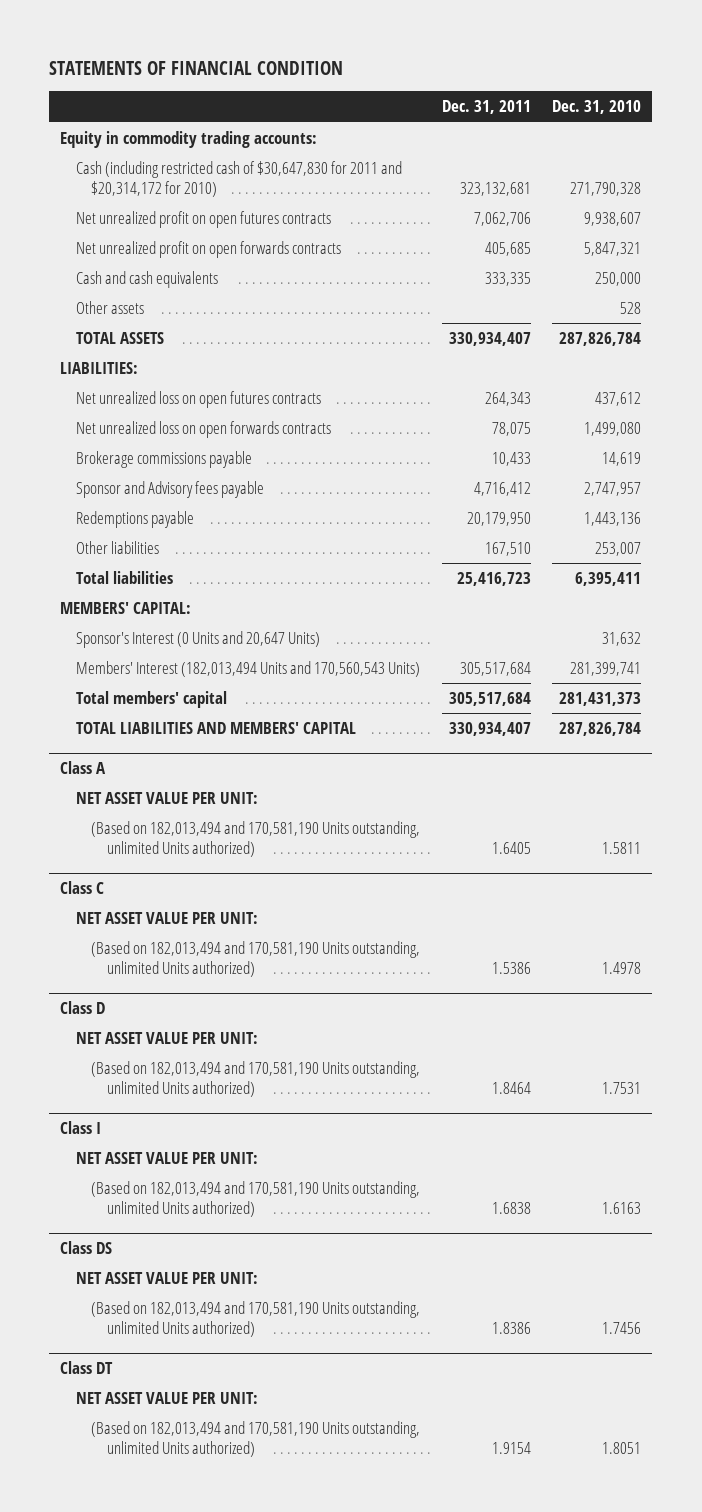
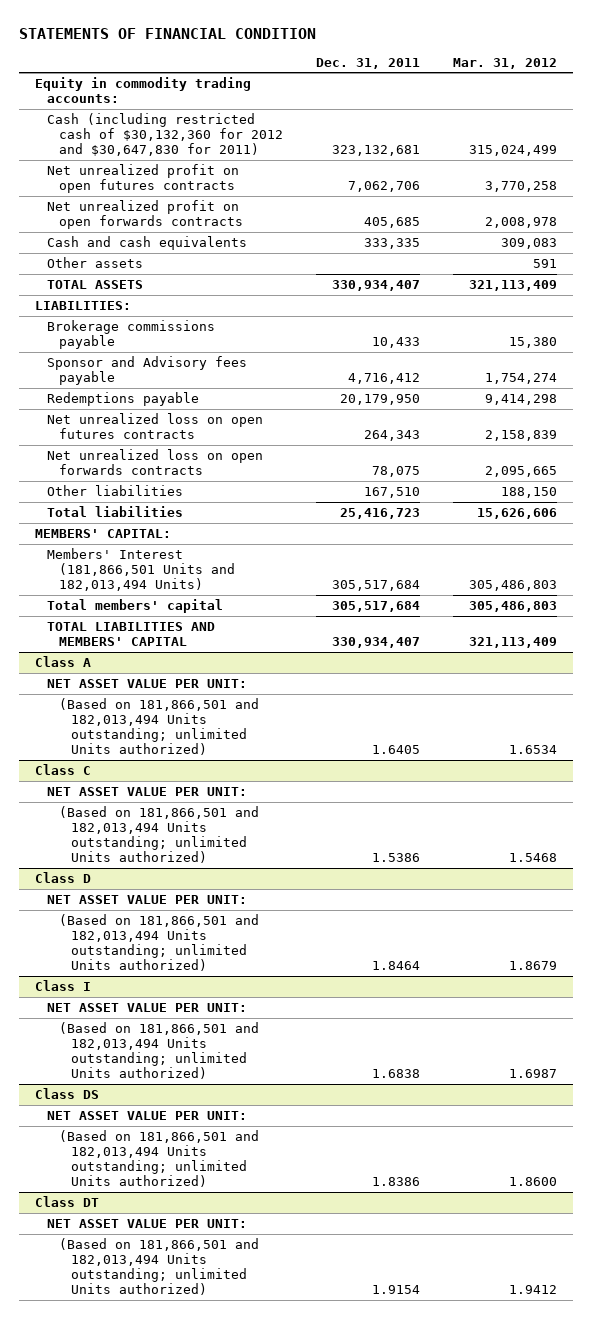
- | Dec. 31, 2011 | Dec. 31, 2010
+ | Dec. 31, 2011 | Mar. 31, 2012
- Cash (including restricted cash of $30,647,830 for 2011 and $20,314,172 for 2010) | 323,132,681 | 271,790,328
+ Cash (including restricted cash of $30,132,360 for 2012 and $30,647,830 for 2011) | 323,132,681 | 315,024,499
moved down: Net unrealized loss on open futures contracts | 264,343 | 2,158,839
moved down: Net unrealized loss on open forwards contracts | 78,075 | 2,095,665
- Sponsor's Interest (0 Units and 20,647 Units) | | 31,632
- Members' Interest (182,013,494 Units and 170,560,543 Units) | 305,517,684 | 281,399,741
+ Members' Interest (181,866,501 Units and 182,013,494 Units) | 305,517,684 | 305,486,803
@ Class A
- (Based on 182,013,494 and 170,581,190 Units outstanding, unlimited Units authorized) | 1.6405 | 1.5811
+ (Based on 181,866,501 and 182,013,494 Units outstanding; unlimited Units authorized) | 1.6405 | 1.6534
@ Class C
- (Based on 182,013,494 and 170,581,190 Units outstanding, unlimited Units authorized) | 1.5386 | 1.4978
+ (Based on 181,866,501 and 182,013,494 Units outstanding; unlimited Units authorized) | 1.5386 | 1.5468
@ Class D
- (Based on 182,013,494 and 170,581,190 Units outstanding, unlimited Units authorized) | 1.8464 | 1.7531
+ (Based on 181,866,501 and 182,013,494 Units outstanding; unlimited Units authorized) | 1.8464 | 1.8679
@ Class I
- (Based on 182,013,494 and 170,581,190 Units outstanding, unlimited Units authorized) | 1.6838 | 1.6163
+ (Based on 181,866,501 and 182,013,494 Units outstanding; unlimited Units authorized) | 1.6838 | 1.6987
@ Class DS
- (Based on 182,013,494 and 170,581,190 Units outstanding, unlimited Units authorized) | 1.8386 | 1.7456
+ (Based on 181,866,501 and 182,013,494 Units outstanding; unlimited Units authorized) | 1.8386 | 1.8600
@ Class DT
- (Based on 182,013,494 and 170,581,190 Units outstanding, unlimited Units authorized) | 1.9154 | 1.8051
+ (Based on 181,866,501 and 182,013,494 Units outstanding; unlimited Units authorized) | 1.9154 | 1.9412

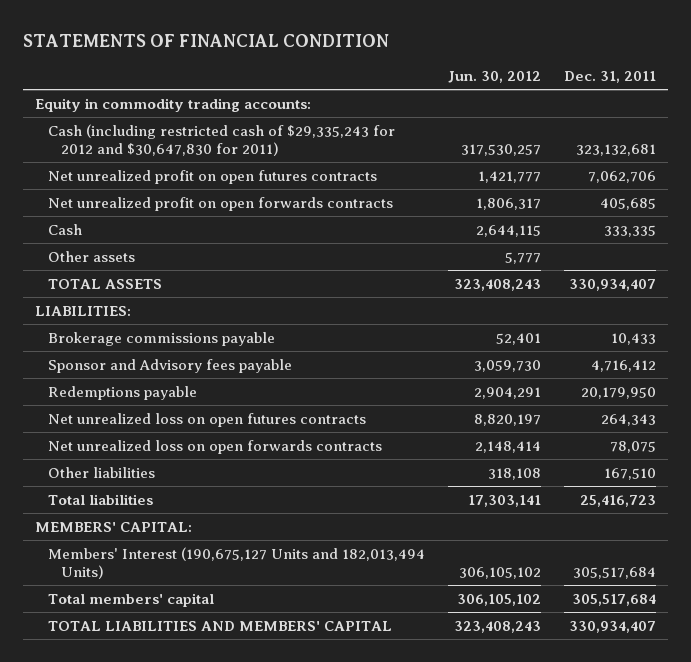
- | Dec. 31, 2011 | Mar. 31, 2012
+ | Jun. 30, 2012 | Dec. 31, 2011
- Cash (including restricted cash of $30,132,360 for 2012 and $30,647,830 for 2011) | 323,132,681 | 315,024,499
+ Cash (including restricted cash of $29,335,243 for 2012 and $30,647,830 for 2011) | 317,530,257 | 323,132,681
- Cash and cash equivalents | 333,335 | 309,083
+ Cash | 2,644,115 | 333,335
- Members' Interest (181,866,501 Units and 182,013,494 Units) | 305,517,684 | 305,486,803
+ Members' Interest (190,675,127 Units and 182,013,494 Units) | 306,105,102 | 305,517,684
- Class A
- NET ASSET VALUE PER UNIT:
- (Based on 181,866,501 and 182,013,494 Units outstanding; unlimited Units authorized) | 1.6405 | 1.6534
- Class C
- NET ASSET VALUE PER UNIT:
- (Based on 181,866,501 and 182,013,494 Units outstanding; unlimited Units authorized) | 1.5386 | 1.5468
- Class D
- NET ASSET VALUE PER UNIT:
- (Based on 181,866,501 and 182,013,494 Units outstanding; unlimited Units authorized) | 1.8464 | 1.8679
- Class I
- NET ASSET VALUE PER UNIT:
- (Based on 181,866,501 and 182,013,494 Units outstanding; unlimited Units authorized) | 1.6838 | 1.6987
- Class DS
- NET ASSET VALUE PER UNIT:
- (Based on 181,866,501 and 182,013,494 Units outstanding; unlimited Units authorized) | 1.8386 | 1.8600
- Class DT
- NET ASSET VALUE PER UNIT:
- (Based on 181,866,501 and 182,013,494 Units outstanding; unlimited Units authorized) | 1.9154 | 1.9412

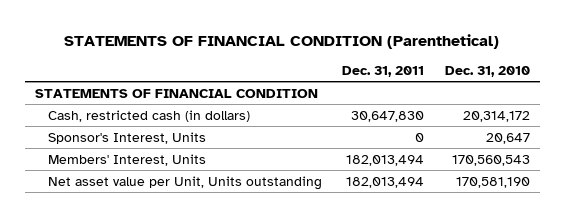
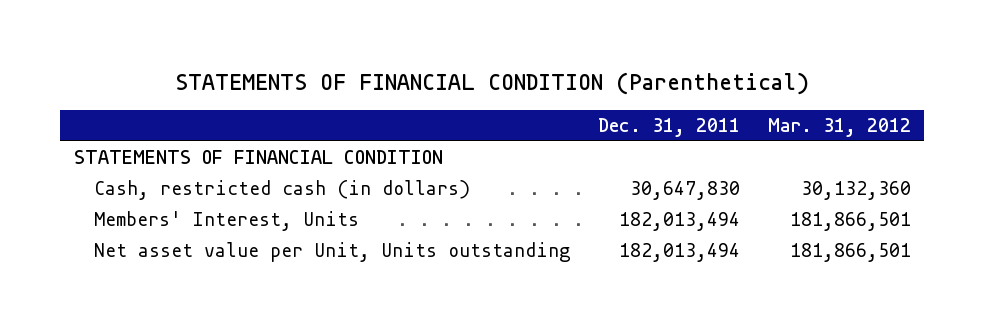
- | Dec. 31, 2011 | Dec. 31, 2010
+ | Dec. 31, 2011 | Mar. 31, 2012
- Sponsor's Interest, Units | 0 | 20,647

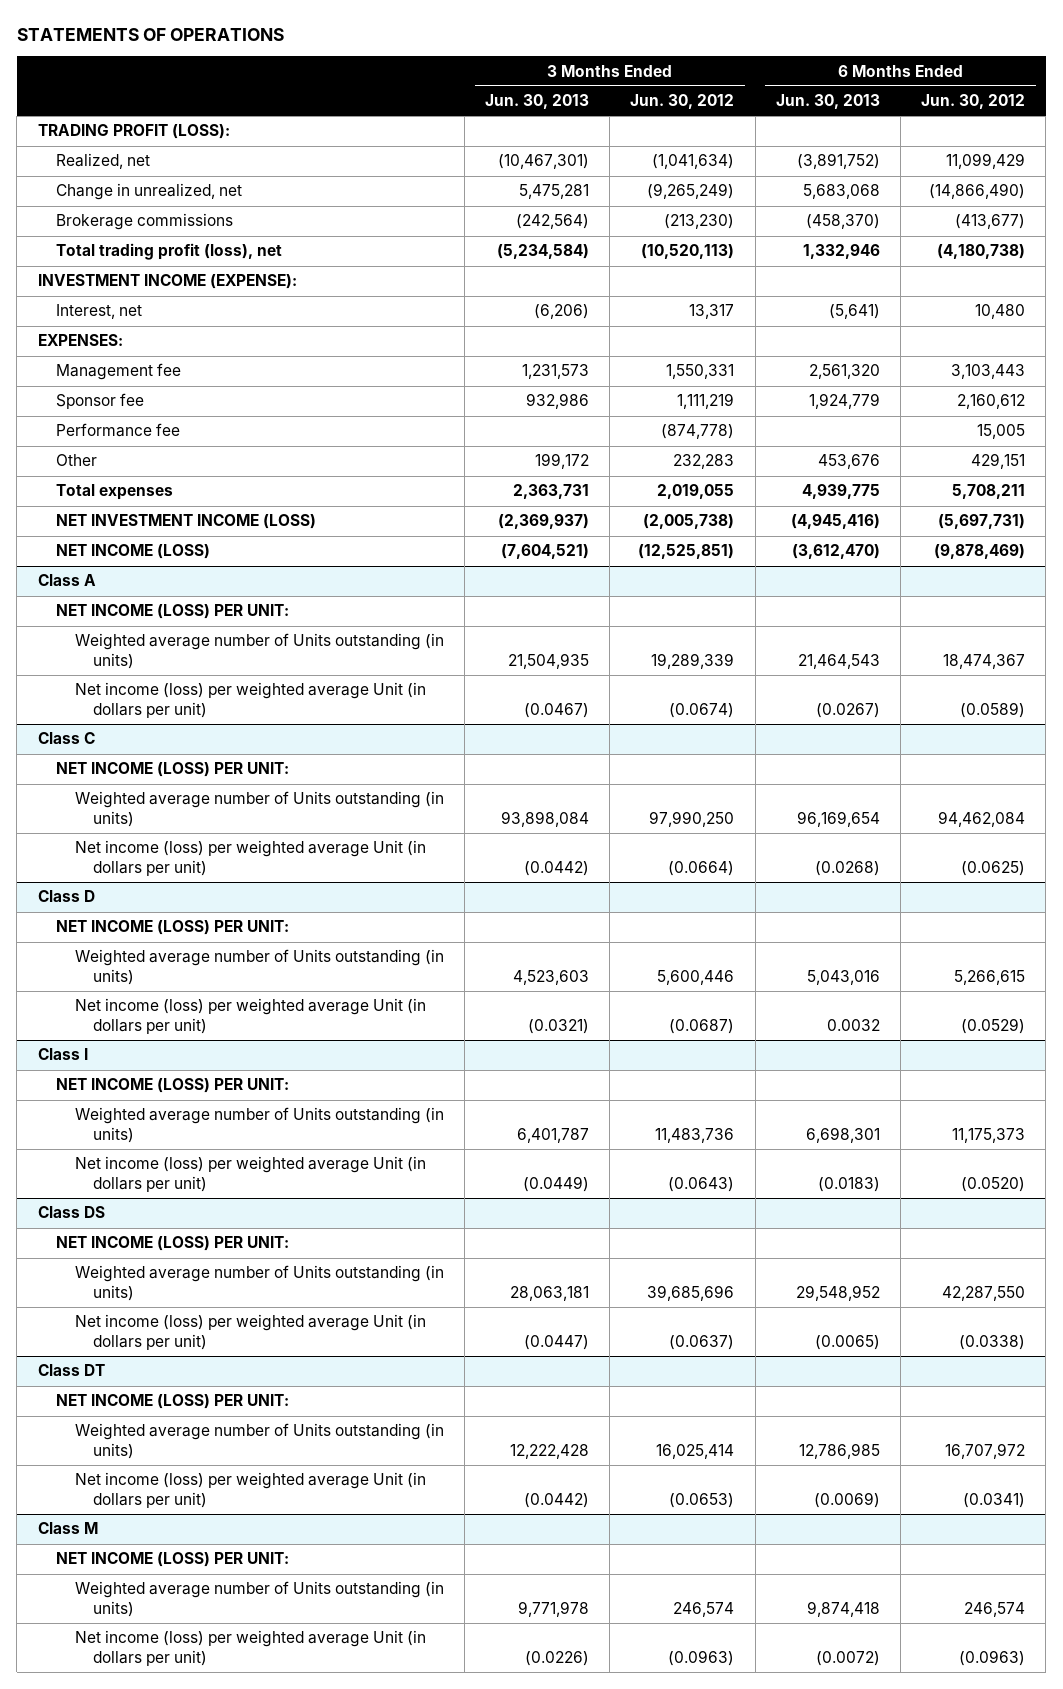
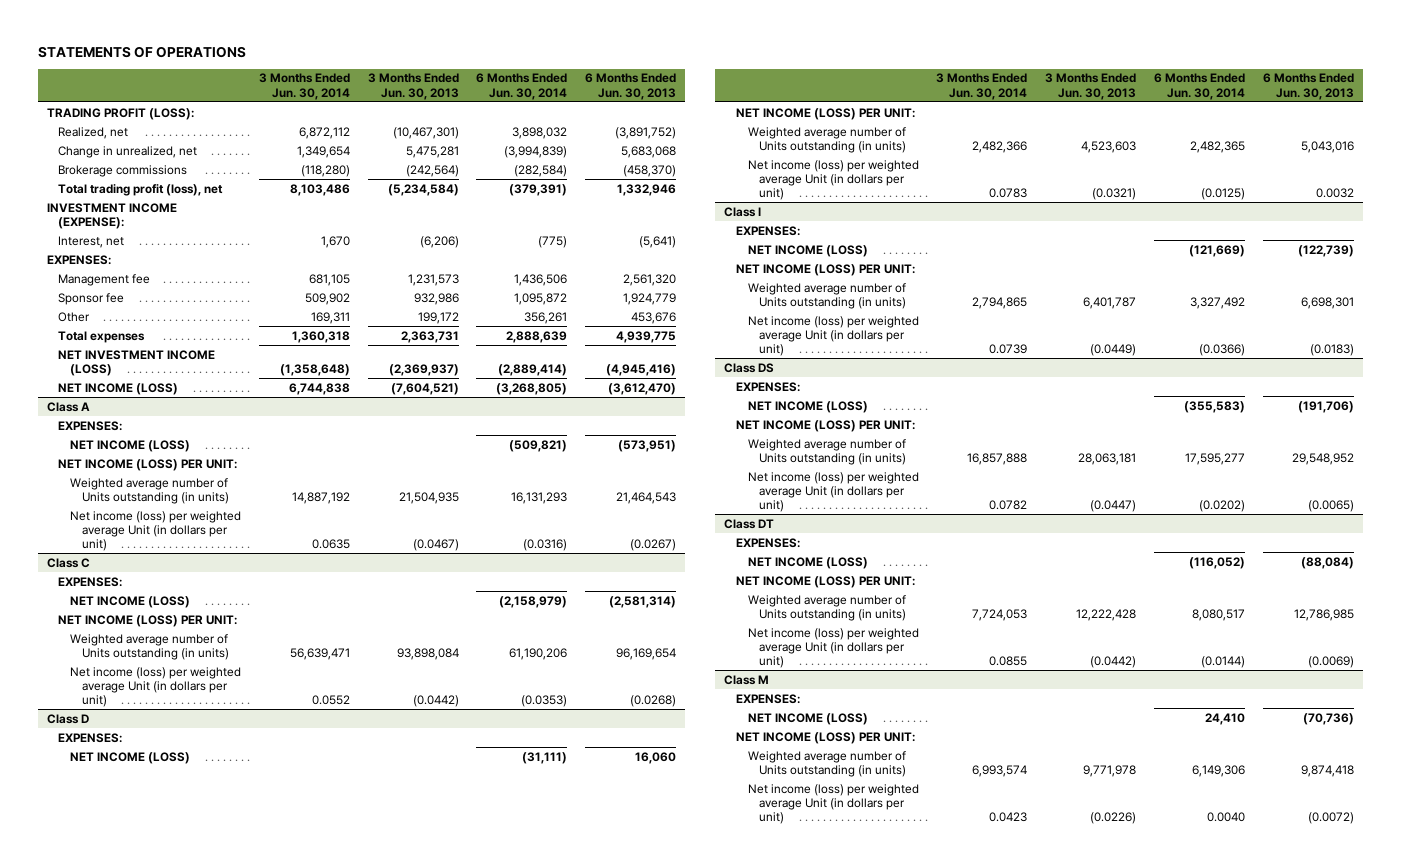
- | 3 Months Ended Jun. 30, 2013 | 3 Months Ended Jun. 30, 2012 | 6 Months Ended Jun. 30, 2013 | 6 Months Ended Jun. 30, 2012
+ | 3 Months Ended Jun. 30, 2014 | 3 Months Ended Jun. 30, 2013 | 6 Months Ended Jun. 30, 2014 | 6 Months Ended Jun. 30, 2013
- Performance fee | | (874,778) | | 15,005
@ Class A
+ EXPENSES:
+ NET INCOME (LOSS) | | | (509,821) | (573,951)
@ Class C
+ EXPENSES:
+ NET INCOME (LOSS) | | | (2,158,979) | (2,581,314)
@ Class D
+ EXPENSES:
+ NET INCOME (LOSS) | | | (31,111) | 16,060
@ Class I
+ EXPENSES:
+ NET INCOME (LOSS) | | | (121,669) | (122,739)
@ Class DS
+ EXPENSES:
+ NET INCOME (LOSS) | | | (355,583) | (191,706)
@ Class DT
+ EXPENSES:
+ NET INCOME (LOSS) | | | (116,052) | (88,084)
@ Class M
+ EXPENSES:
+ NET INCOME (LOSS) | | | 24,410 | (70,736)

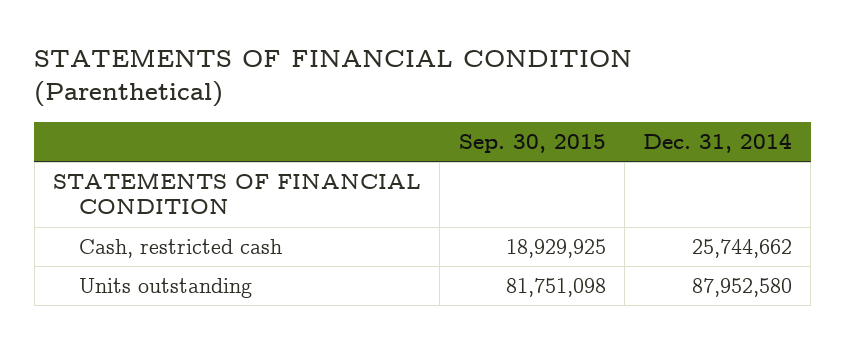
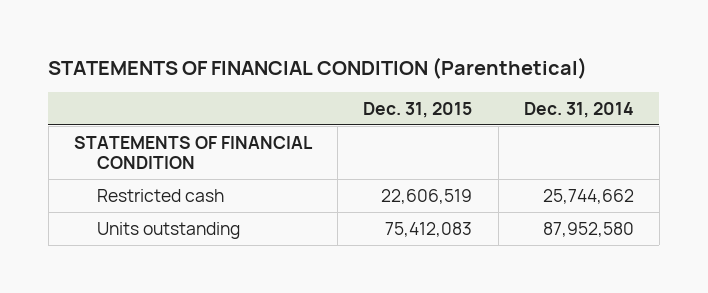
- | Sep. 30, 2015 | Dec. 31, 2014
+ | Dec. 31, 2015 | Dec. 31, 2014
- Cash, restricted cash | 18,929,925 | 25,744,662
+ Restricted cash | 22,606,519 | 25,744,662

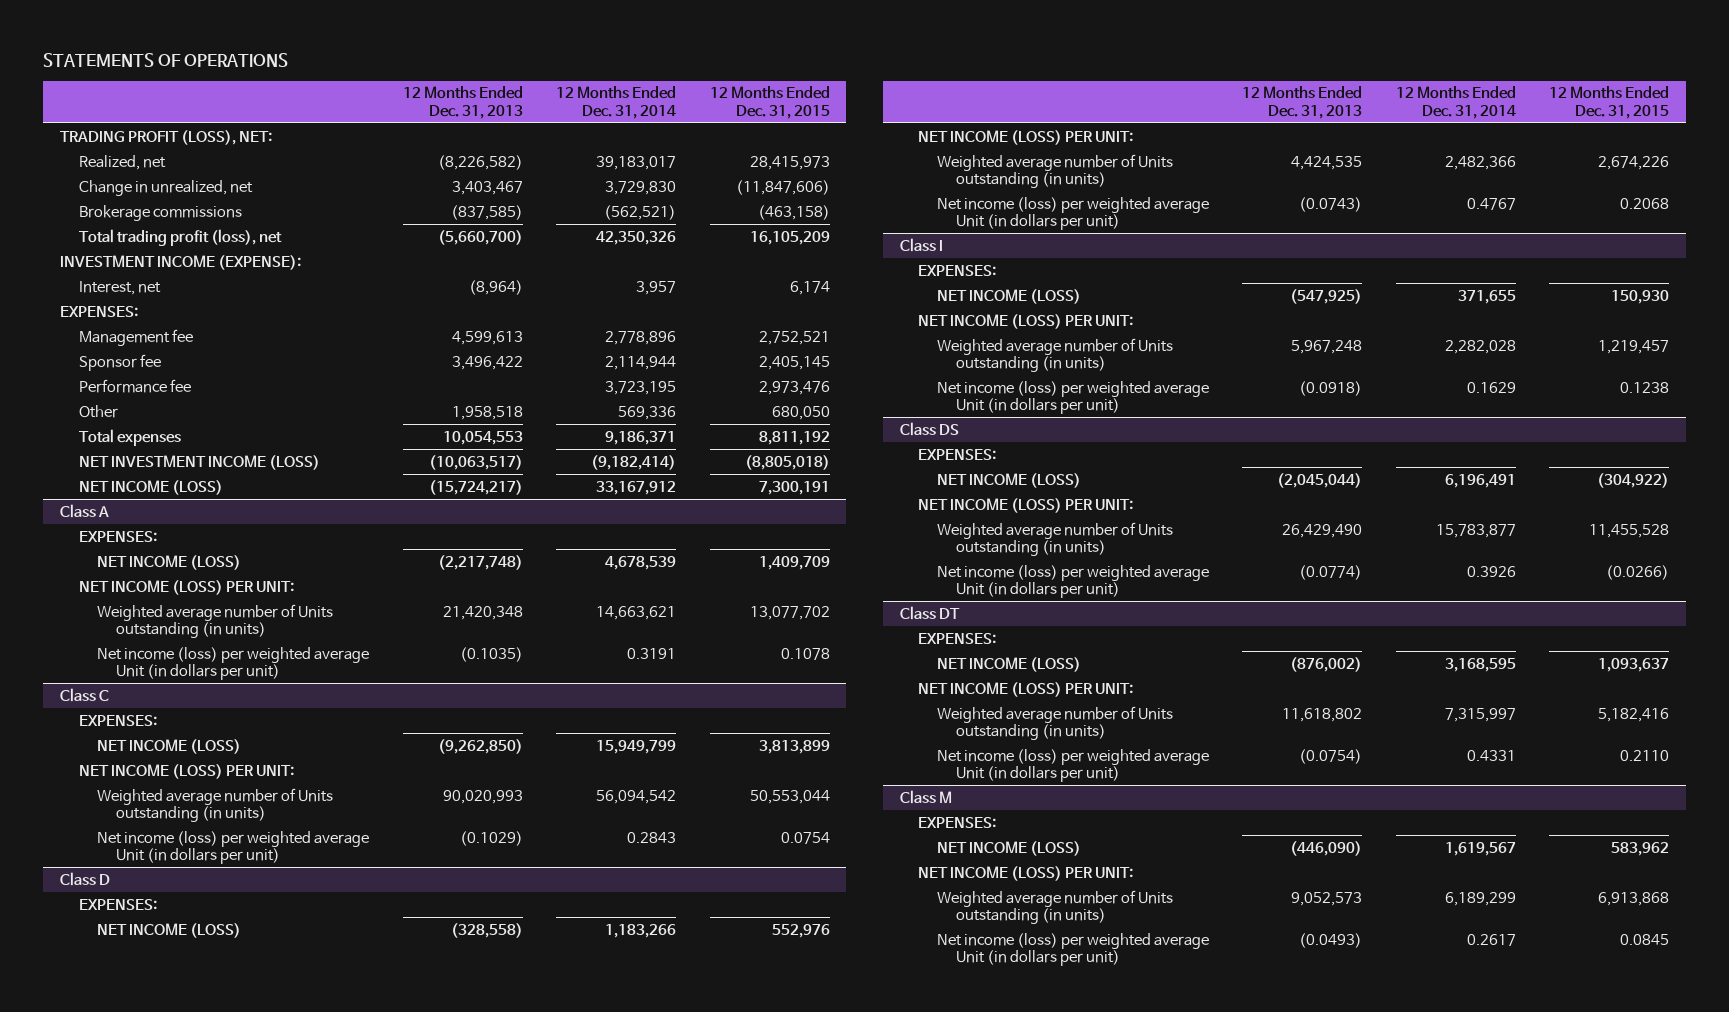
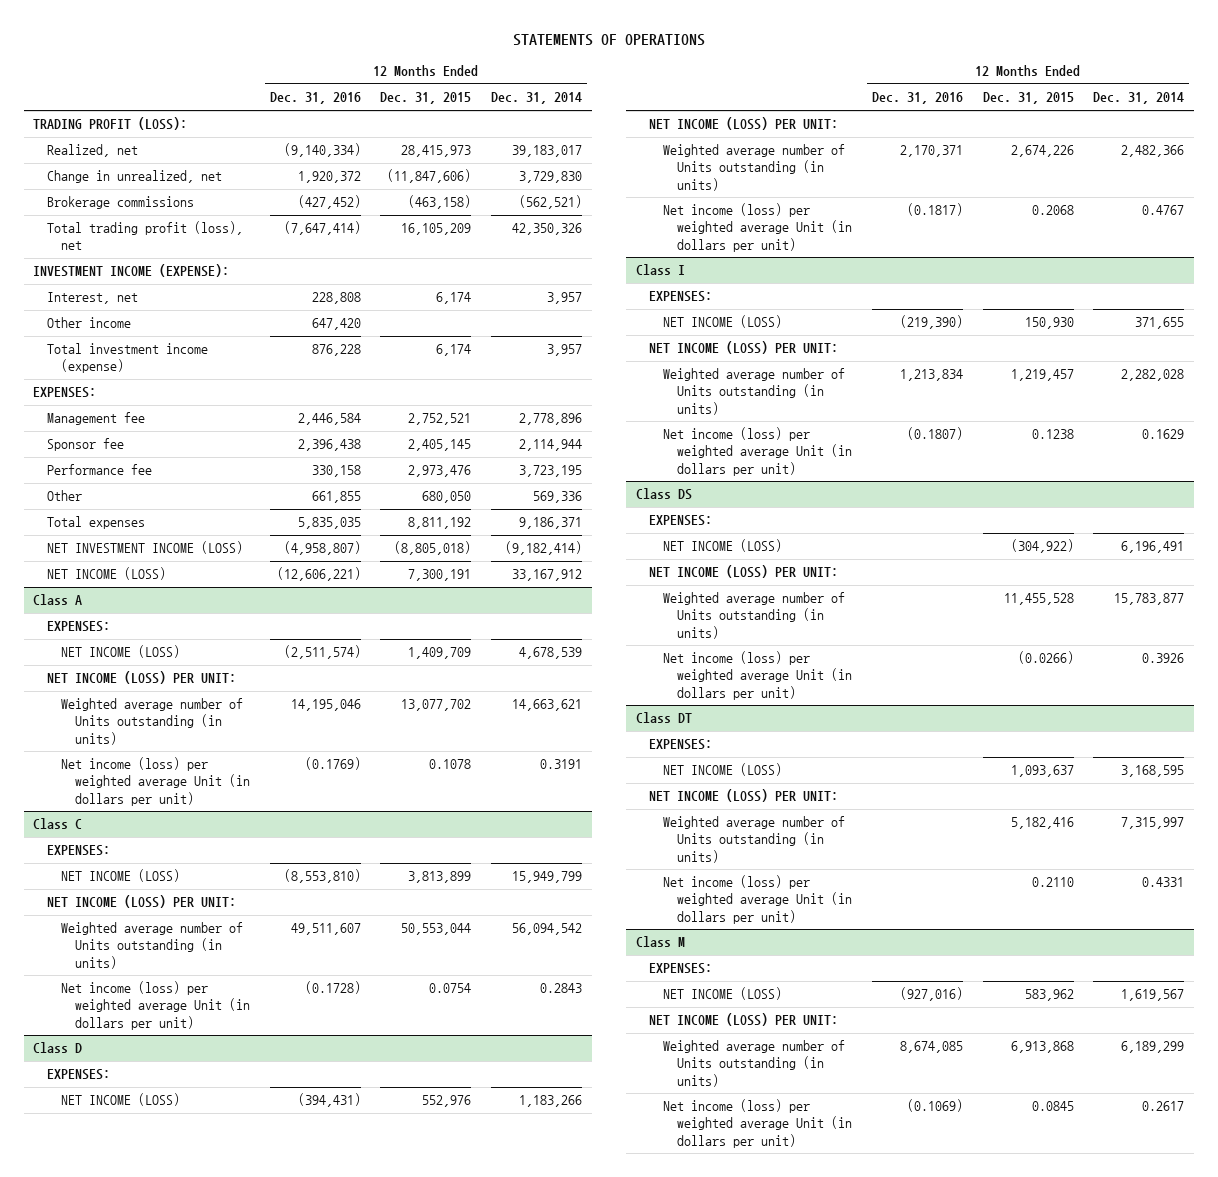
- | 12 Months Ended Dec. 31, 2013 | 12 Months Ended Dec. 31, 2014 | 12 Months Ended Dec. 31, 2015
+ | 12 Months Ended Dec. 31, 2016 | 12 Months Ended Dec. 31, 2015 | 12 Months Ended Dec. 31, 2014
- TRADING PROFIT (LOSS), NET:
+ TRADING PROFIT (LOSS):
+ Other income | 647,420 | |
+ Total investment income (expense) | 876,228 | 6,174 | 3,957

